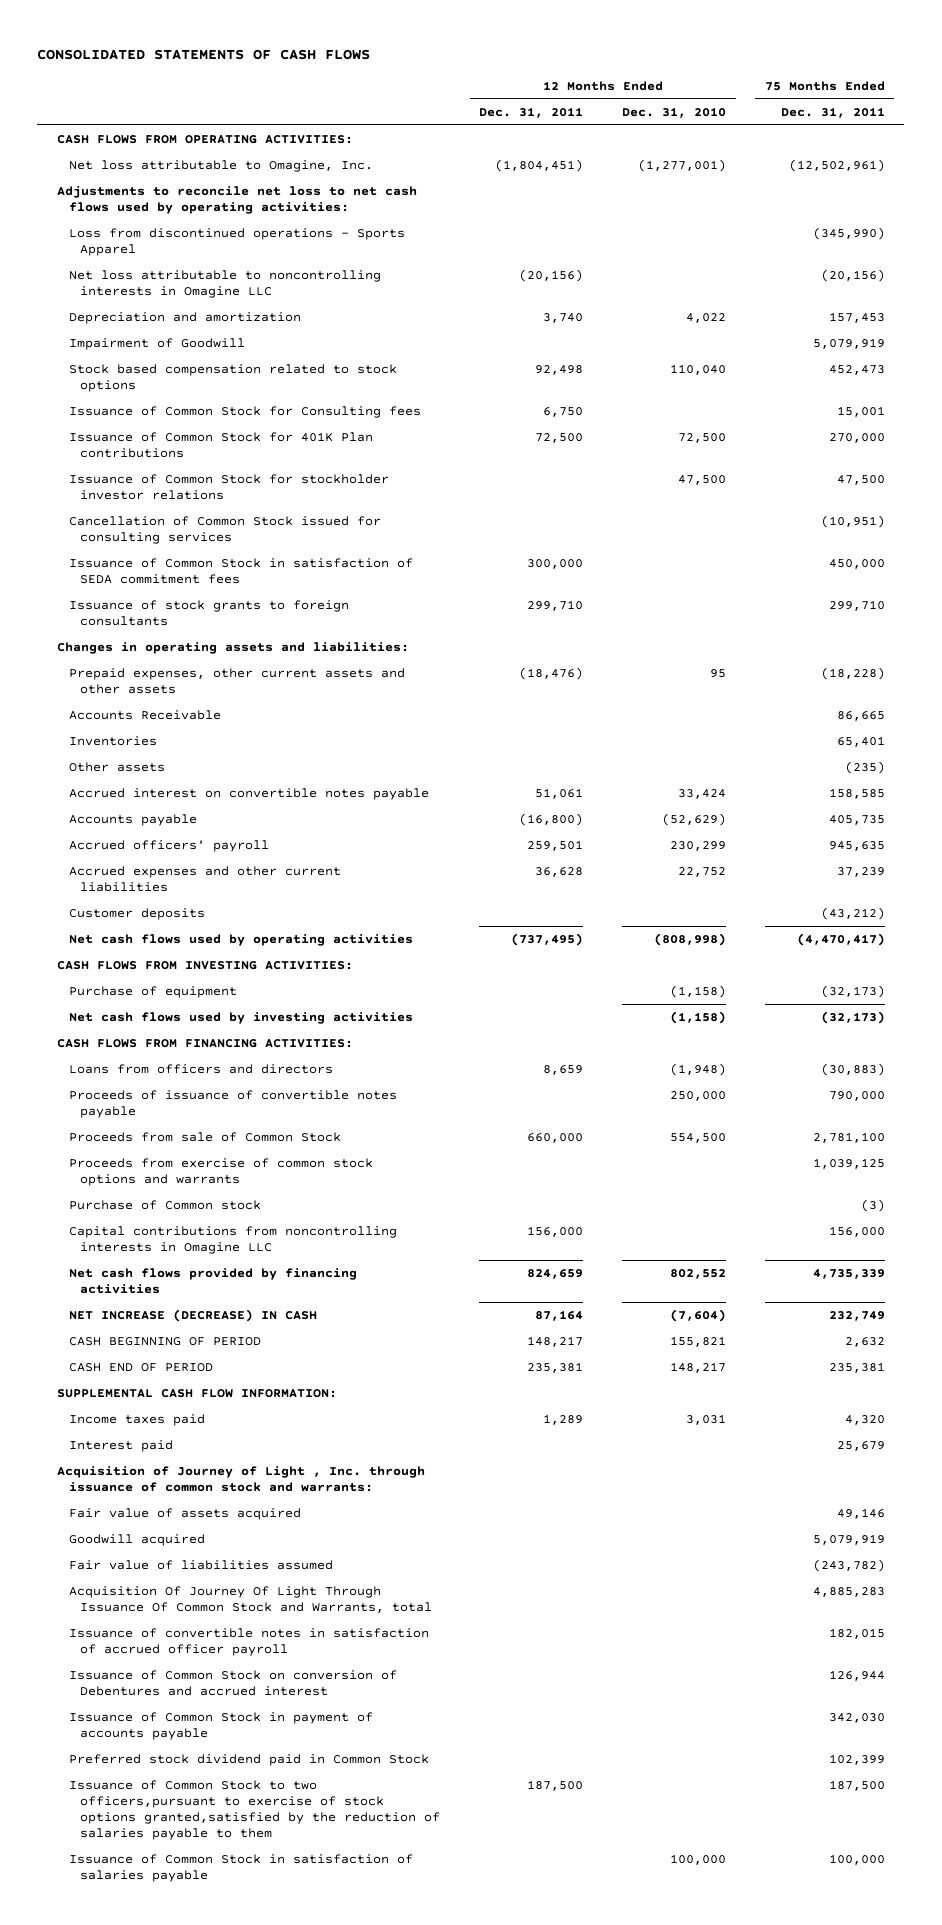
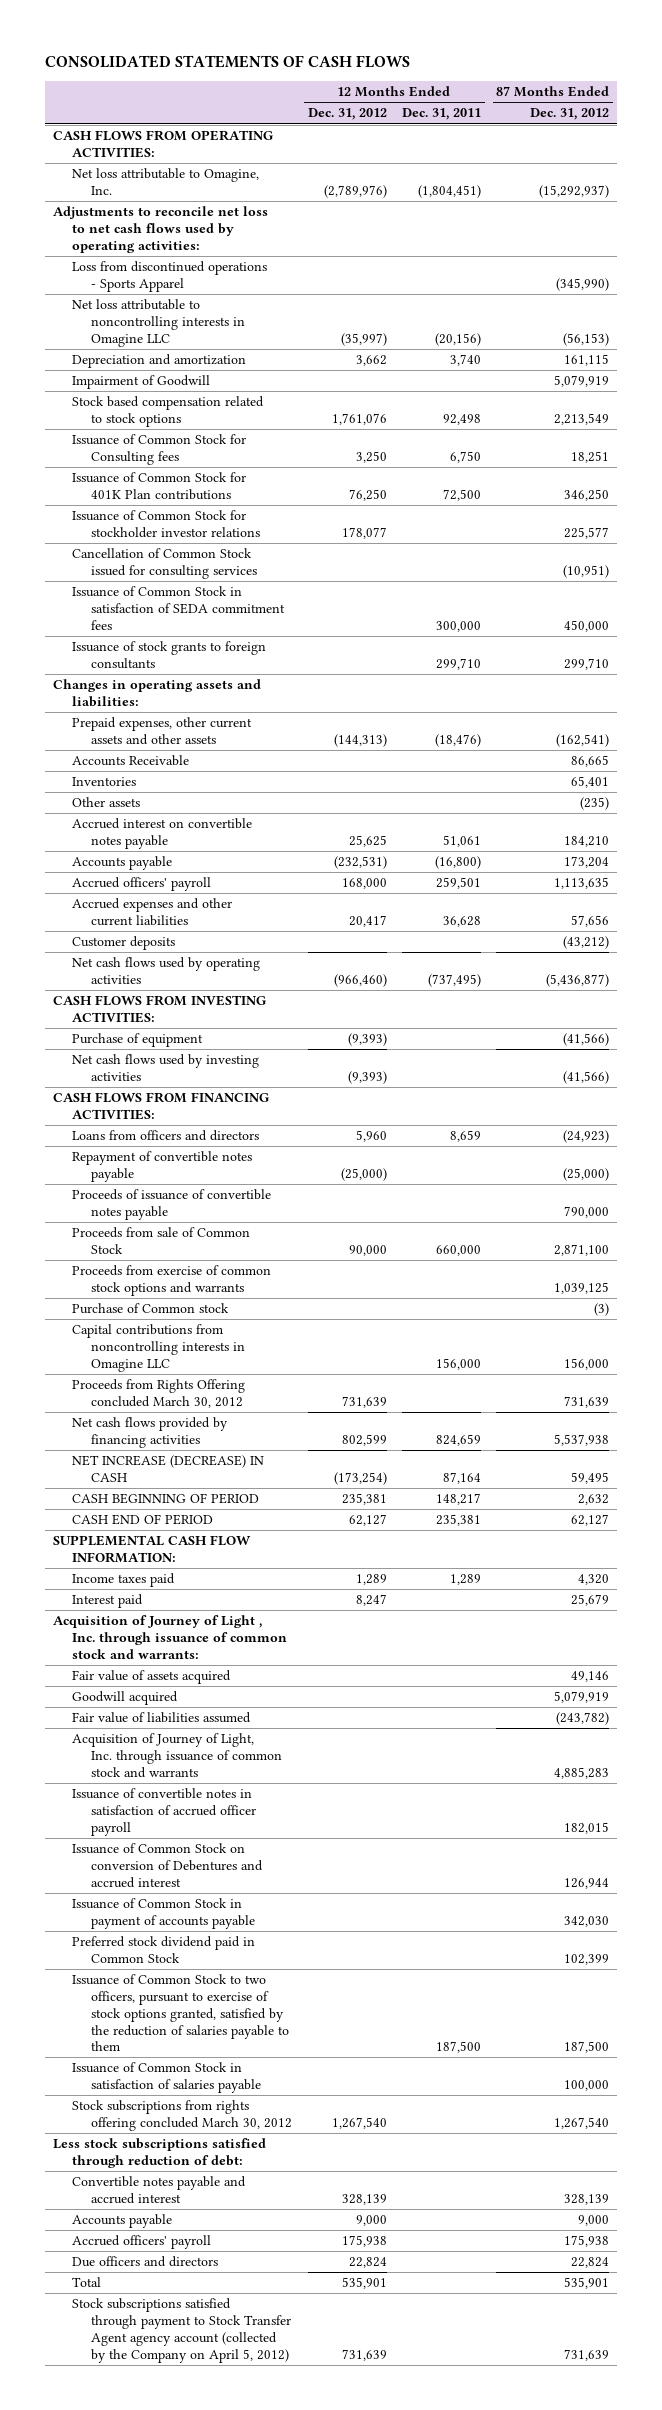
- | 12 Months Ended Dec. 31, 2011 | 12 Months Ended Dec. 31, 2010 | 75 Months Ended Dec. 31, 2011
+ | 12 Months Ended Dec. 31, 2012 | 12 Months Ended Dec. 31, 2011 | 87 Months Ended Dec. 31, 2012
+ Repayment of convertible notes payable | (25,000) | | (25,000)
+ Proceeds from Rights Offering concluded March 30, 2012 | 731,639 | | 731,639
- Acquisition Of Journey Of Light Through Issuance Of Common Stock and Warrants, total | | | 4,885,283
+ Acquisition of Journey of Light, Inc. through issuance of common stock and warrants | | | 4,885,283
- Issuance of Common Stock to two officers,pursuant to exercise of stock options granted,satisfied by the reduction of salaries payable to them | 187,500 | | 187,500
+ Issuance of Common Stock to two officers, pursuant to exercise of stock options granted, satisfied by the reduction of salaries payable to them | | 187,500 | 187,500
+ Stock subscriptions from rights offering concluded March 30, 2012 | 1,267,540 | | 1,267,540
+ Less stock subscriptions satisfied through reduction of debt:
+ Convertible notes payable and accrued interest | 328,139 | | 328,139
+ Accounts payable | 9,000 | | 9,000
+ Accrued officers' payroll | 175,938 | | 175,938
+ Due officers and directors | 22,824 | | 22,824
+ Total | 535,901 | | 535,901
+ Stock subscriptions satisfied through payment to Stock Transfer Agent agency account (collected by the Company on April 5, 2012) | 731,639 | | 731,639

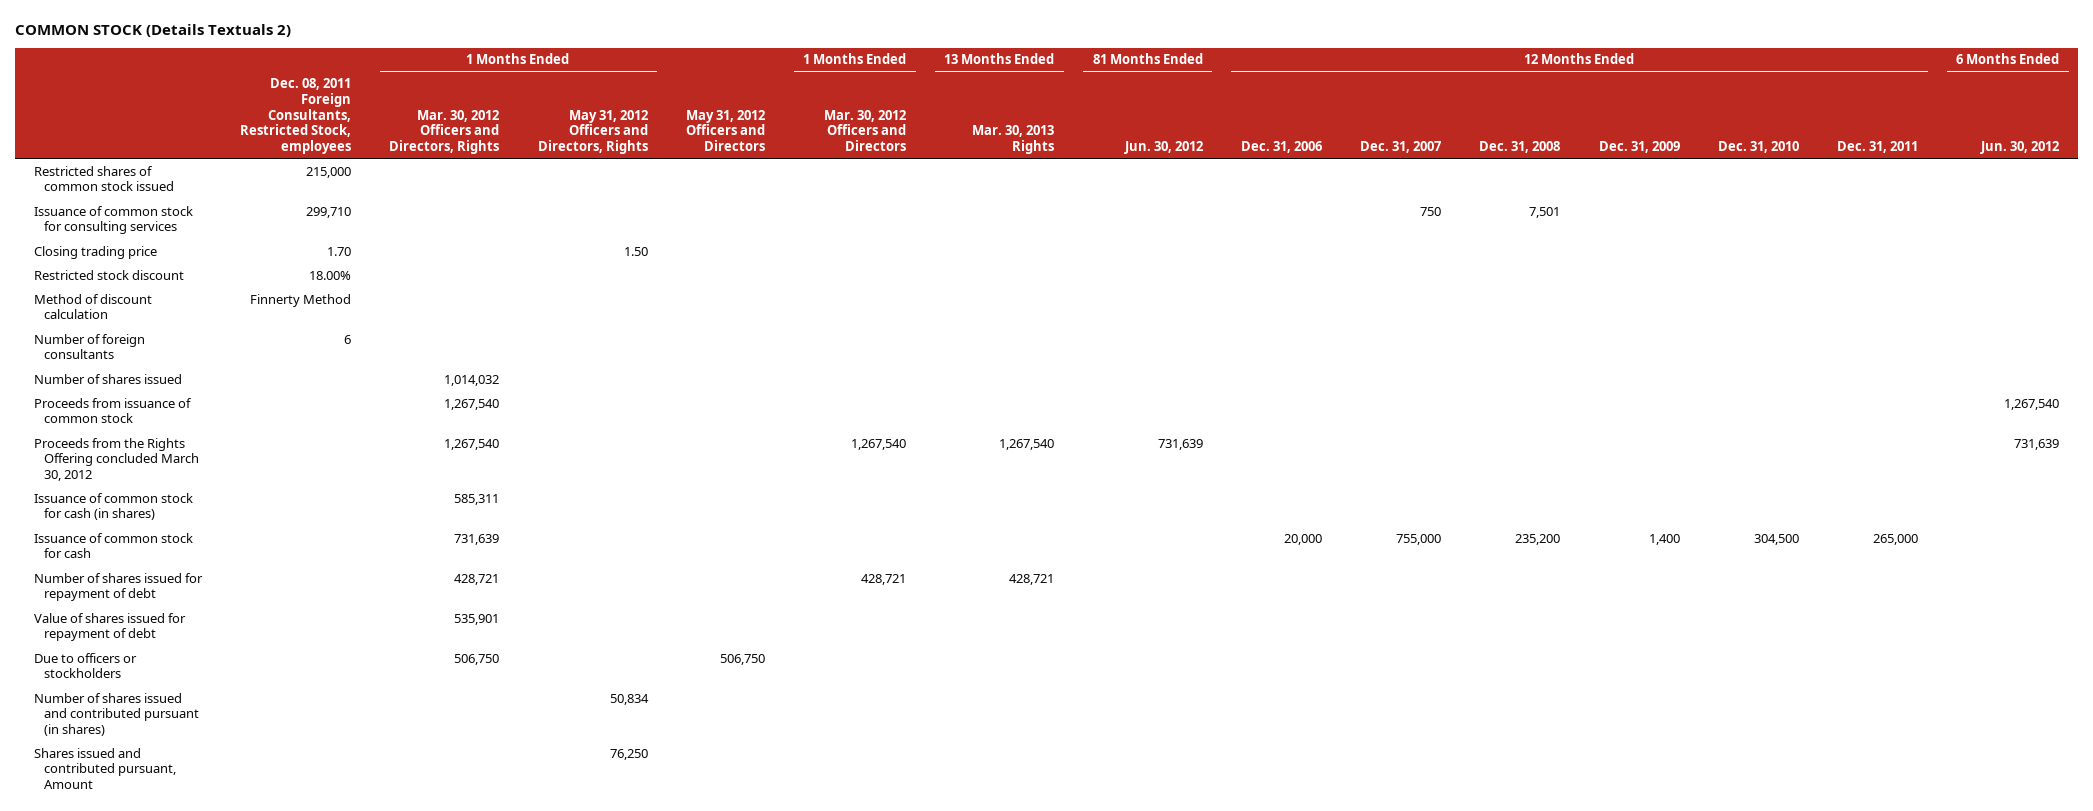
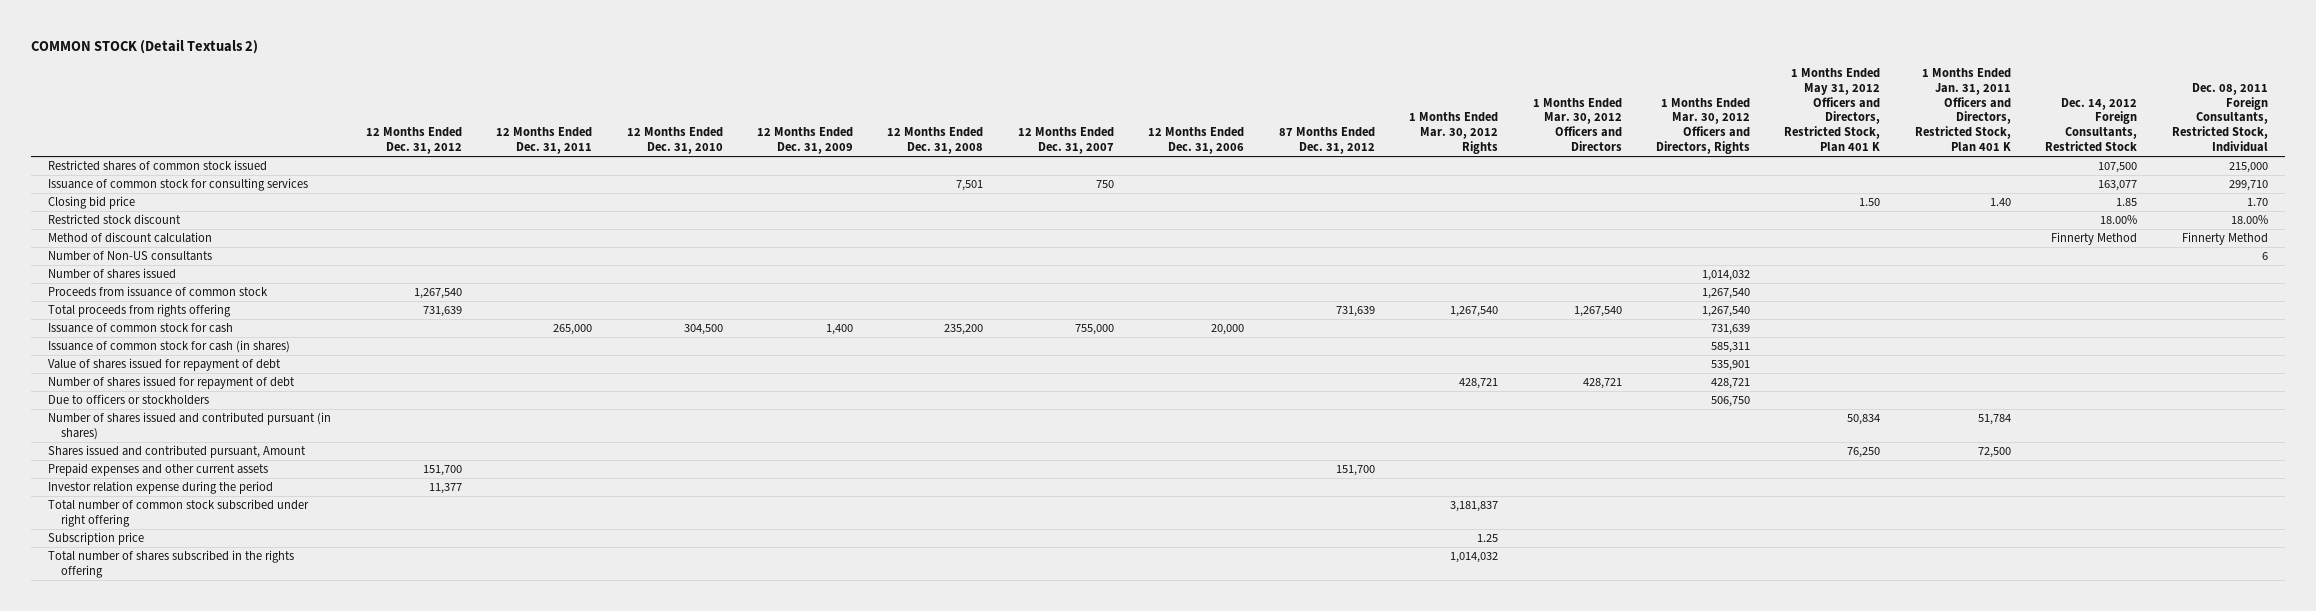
- COMMON STOCK (Details Textuals 2)
+ COMMON STOCK (Detail Textuals 2)
- | Dec. 08, 2011 Foreign Consultants, Restricted Stock, employees | 1 Months Ended Mar. 30, 2012 Officers and Directors, Rights | 1 Months Ended May 31, 2012 Officers and Directors, Rights | May 31, 2012 Officers and Directors | 1 Months Ended Mar. 30, 2012 Officers and Directors | 13 Months Ended Mar. 30, 2013 Rights | 81 Months Ended Jun. 30, 2012 | 12 Months Ended Dec. 31, 2006 | 12 Months Ended Dec. 31, 2007 | 12 Months Ended Dec. 31, 2008 | 12 Months Ended Dec. 31, 2009 | 12 Months Ended Dec. 31, 2010 | 12 Months Ended Dec. 31, 2011 | 6 Months Ended Jun. 30, 2012
+ | 12 Months Ended Dec. 31, 2012 | 12 Months Ended Dec. 31, 2011 | 12 Months Ended Dec. 31, 2010 | 12 Months Ended Dec. 31, 2009 | 12 Months Ended Dec. 31, 2008 | 12 Months Ended Dec. 31, 2007 | 12 Months Ended Dec. 31, 2006 | 87 Months Ended Dec. 31, 2012 | 1 Months Ended Mar. 30, 2012 Rights | 1 Months Ended Mar. 30, 2012 Officers and Directors | 1 Months Ended Mar. 30, 2012 Officers and Directors, Rights | 1 Months Ended May 31, 2012 Officers and Directors, Restricted Stock, Plan 401 K | 1 Months Ended Jan. 31, 2011 Officers and Directors, Restricted Stock, Plan 401 K | Dec. 14, 2012 Foreign Consultants, Restricted Stock | Dec. 08, 2011 Foreign Consultants, Restricted Stock, Individual
- Closing trading price | 1.70 | | 1.50 | | | | | | | | | | |
+ Closing bid price | | | | | | | | | | | | 1.50 | 1.40 | 1.85 | 1.70
- Number of foreign consultants | 6 | | | | | | | | | | | | |
+ Number of Non-US consultants | | | | | | | | | | | | | | | 6
- Proceeds from the Rights Offering concluded March 30, 2012 | | 1,267,540 | | | 1,267,540 | 1,267,540 | 731,639 | | | | | | | 731,639
+ Total proceeds from rights offering | 731,639 | | | | | | | 731,639 | 1,267,540 | 1,267,540 | 1,267,540 | | | |
moved down: Issuance of common stock for cash (in shares) | | | | | | | | | | | 585,311 | | | |
moved down: Number of shares issued for repayment of debt | | | | | | | | | 428,721 | 428,721 | 428,721 | | | |
+ Prepaid expenses and other current assets | 151,700 | | | | | | | 151,700 | | | | | | |
+ Investor relation expense during the period | 11,377 | | | | | | | | | | | | | |
+ Total number of common stock subscribed under right offering | | | | | | | | | 3,181,837 | | | | | |
+ Subscription price | | | | | | | | | 1.25 | | | | | |
+ Total number of shares subscribed in the rights offering | | | | | | | | | 1,014,032 | | | | | |

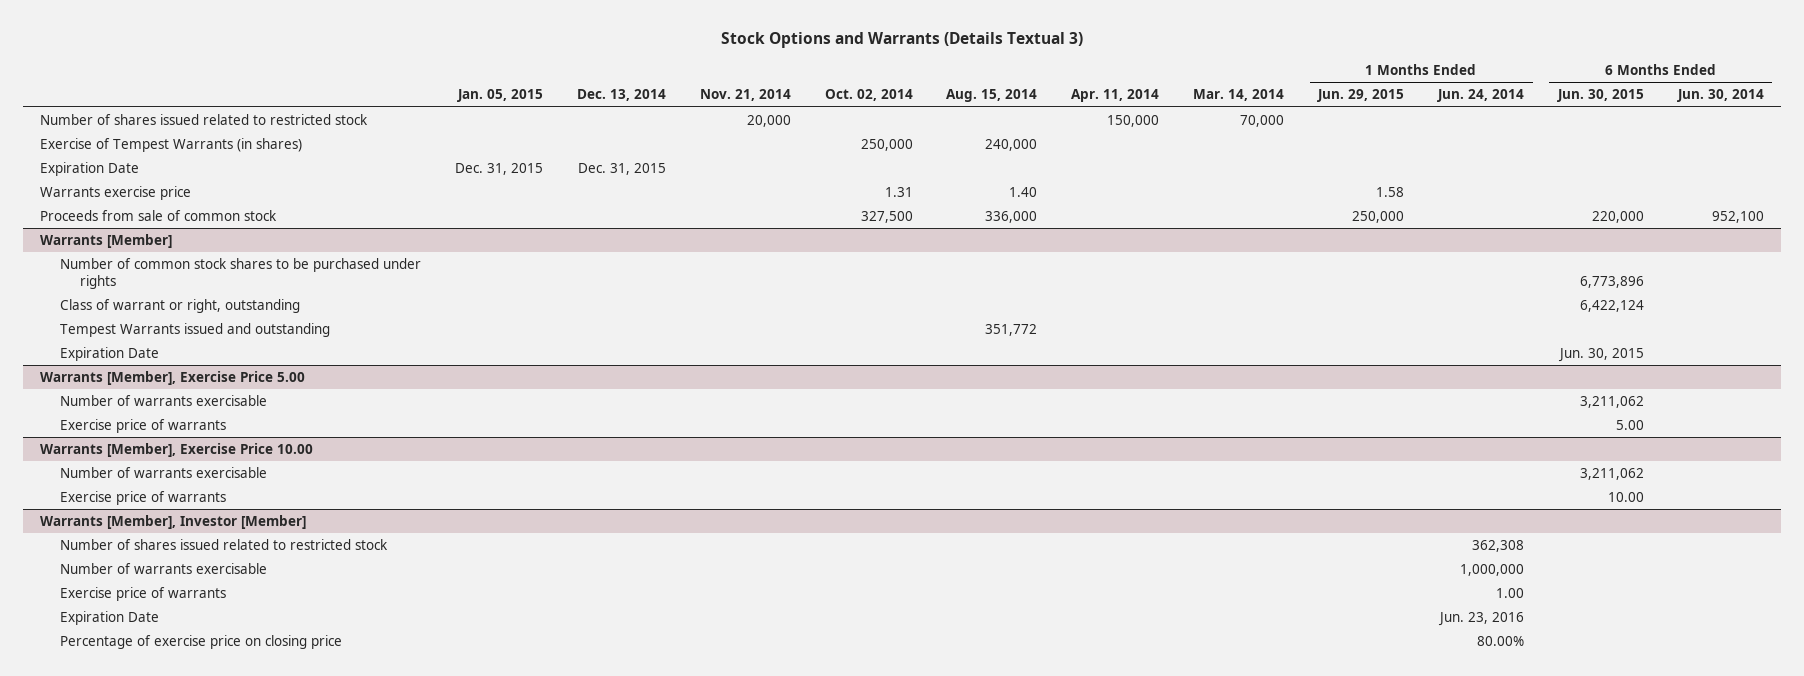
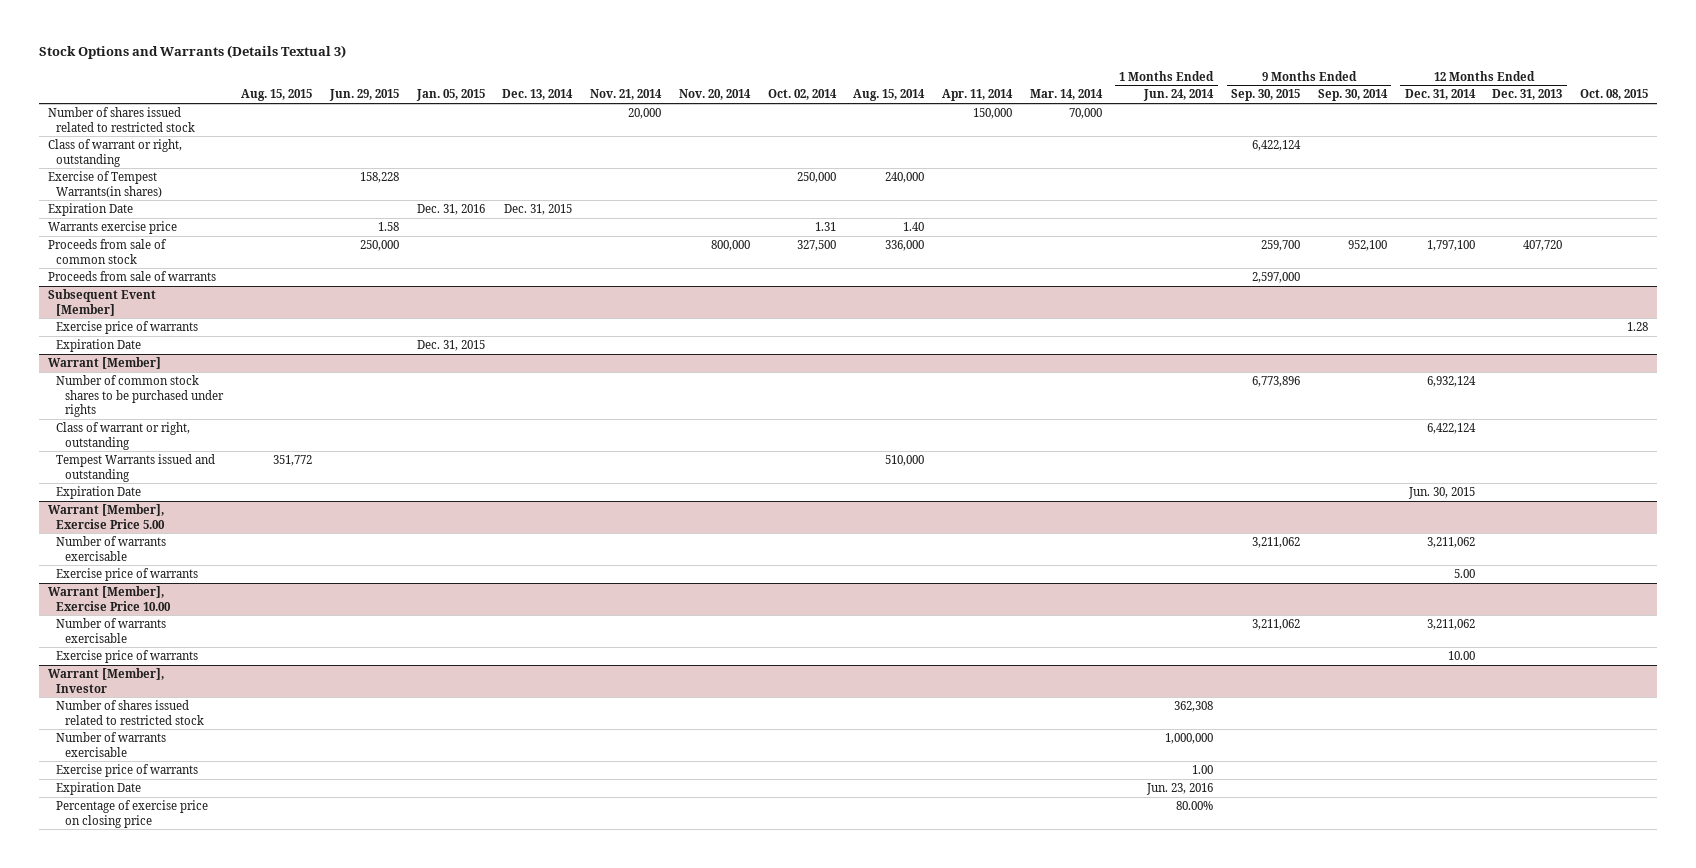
- | Jan. 05, 2015 | Dec. 13, 2014 | Nov. 21, 2014 | Oct. 02, 2014 | Aug. 15, 2014 | Apr. 11, 2014 | Mar. 14, 2014 | 1 Months Ended Jun. 29, 2015 | 1 Months Ended Jun. 24, 2014 | 6 Months Ended Jun. 30, 2015 | 6 Months Ended Jun. 30, 2014
+ | Aug. 15, 2015 | Jun. 29, 2015 | Jan. 05, 2015 | Dec. 13, 2014 | Nov. 21, 2014 | Nov. 20, 2014 | Oct. 02, 2014 | Aug. 15, 2014 | Apr. 11, 2014 | Mar. 14, 2014 | 1 Months Ended Jun. 24, 2014 | 9 Months Ended Sep. 30, 2015 | 9 Months Ended Sep. 30, 2014 | 12 Months Ended Dec. 31, 2014 | 12 Months Ended Dec. 31, 2013 | Oct. 08, 2015
- Exercise of Tempest Warrants (in shares) | | | | 250,000 | 240,000 | | | | | |
- Expiration Date | Dec. 31, 2015 | Dec. 31, 2015 | | | | | | | | |
+ Class of warrant or right, outstanding | | | | | | | | | | | | 6,422,124 | | | |
+ Exercise of Tempest Warrants(in shares) | | 158,228 | | | | | 250,000 | 240,000 | | | | | | | |
+ Expiration Date | | | Dec. 31, 2016 | Dec. 31, 2015 | | | | | | | | | | | |
- Warrants [Member]
+ Proceeds from sale of warrants | | | | | | | | | | | | 2,597,000 | | | |
+ Subsequent Event [Member]
+ Exercise price of warrants | | | | | | | | | | | | | | | | 1.28
+ Expiration Date | | | Dec. 31, 2015 | | | | | | | | | | | | |
+ Warrant [Member]
- Tempest Warrants issued and outstanding | | | | | 351,772 | | | | | |
+ Tempest Warrants issued and outstanding | 351,772 | | | | | | | 510,000 | | | | | | | |
- Warrants [Member], Exercise Price 5.00
+ Warrant [Member], Exercise Price 5.00
- Warrants [Member], Exercise Price 10.00
+ Warrant [Member], Exercise Price 10.00
- Warrants [Member], Investor [Member]
+ Warrant [Member], Investor

